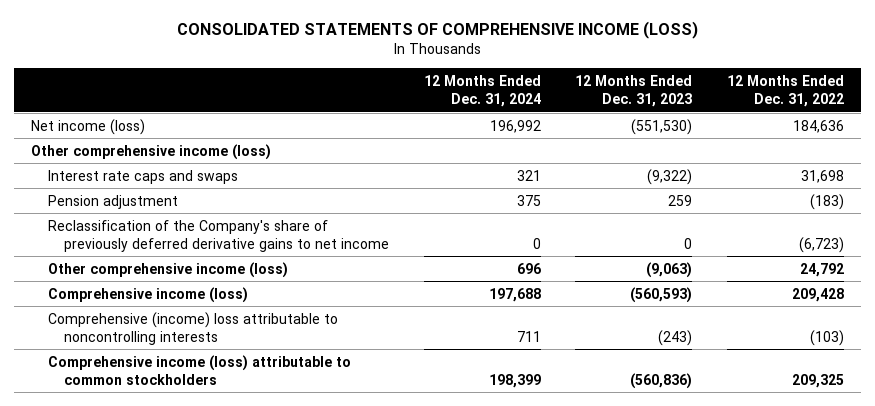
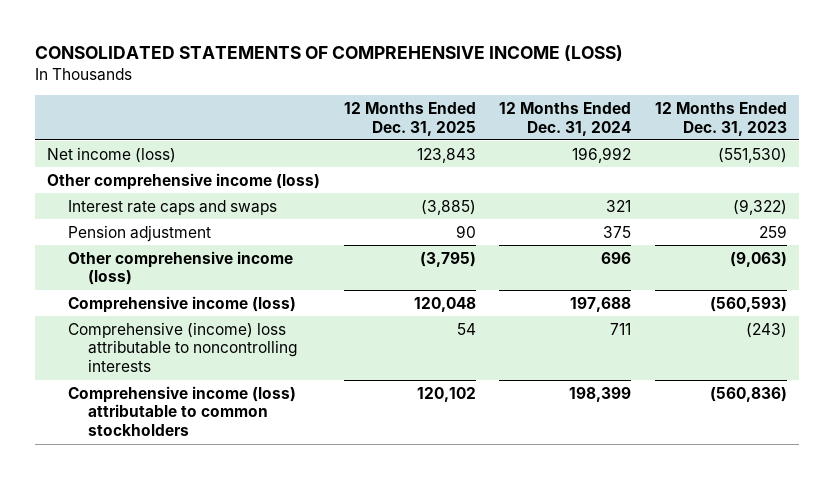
- | 12 Months Ended Dec. 31, 2024 | 12 Months Ended Dec. 31, 2023 | 12 Months Ended Dec. 31, 2022
+ | 12 Months Ended Dec. 31, 2025 | 12 Months Ended Dec. 31, 2024 | 12 Months Ended Dec. 31, 2023
- Reclassification of the Company's share of previously deferred derivative gains to net income | 0 | 0 | (6,723)

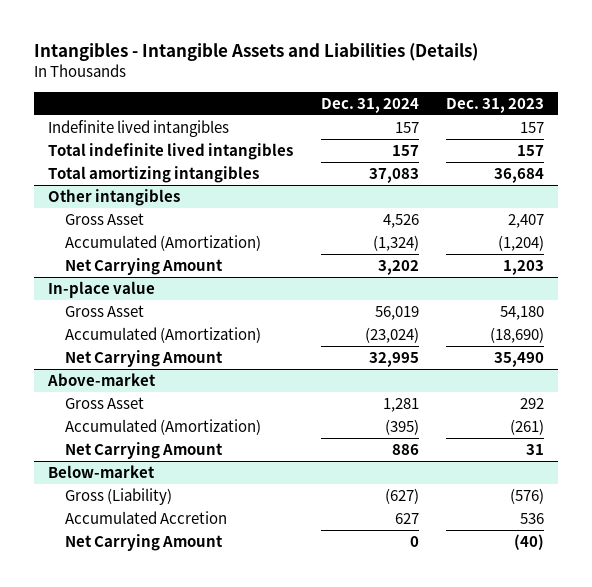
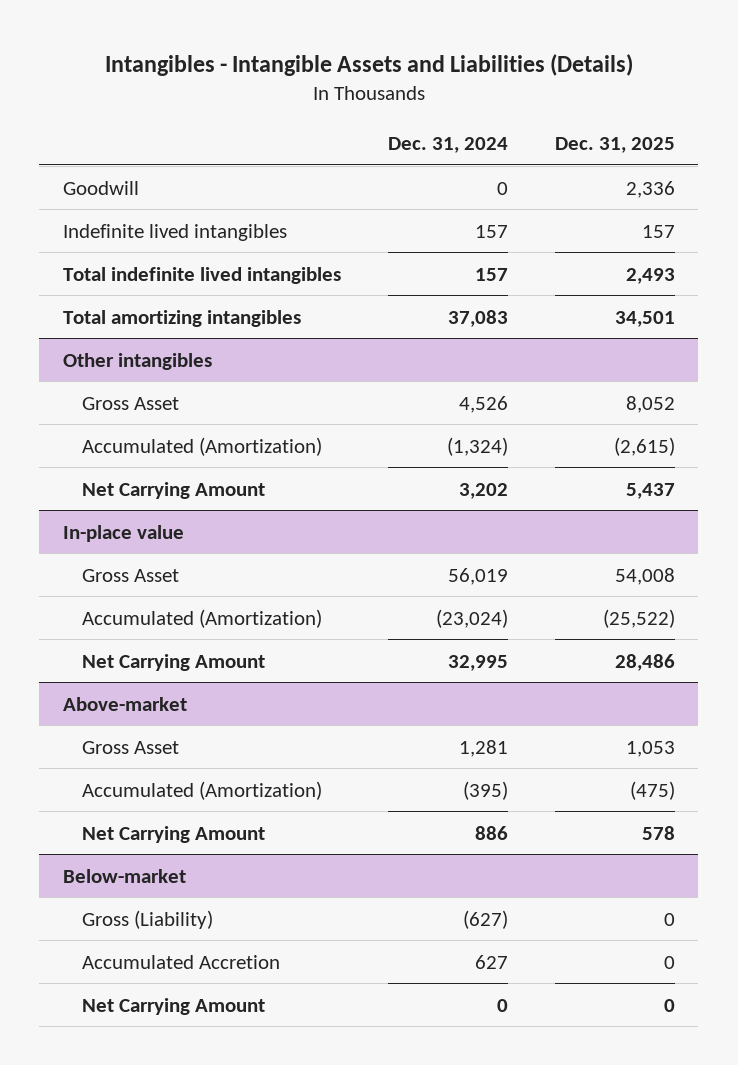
- | Dec. 31, 2024 | Dec. 31, 2023
+ | Dec. 31, 2024 | Dec. 31, 2025
+ Goodwill | 0 | 2,336

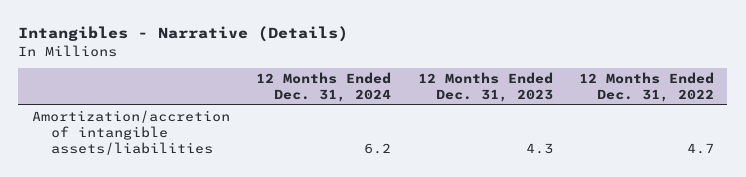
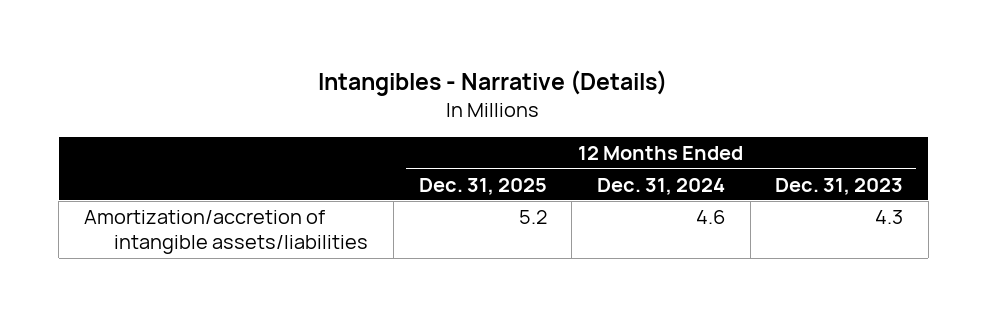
- | 12 Months Ended Dec. 31, 2024 | 12 Months Ended Dec. 31, 2023 | 12 Months Ended Dec. 31, 2022
+ | 12 Months Ended Dec. 31, 2025 | 12 Months Ended Dec. 31, 2024 | 12 Months Ended Dec. 31, 2023
- Amortization/accretion of intangible assets/liabilities | 6.2 | 4.3 | 4.7
+ Amortization/accretion of intangible assets/liabilities | 5.2 | 4.6 | 4.3

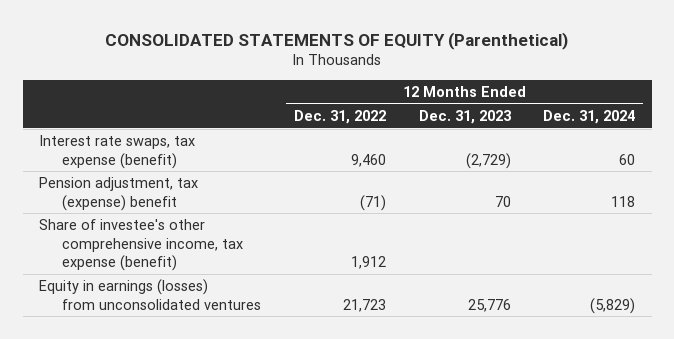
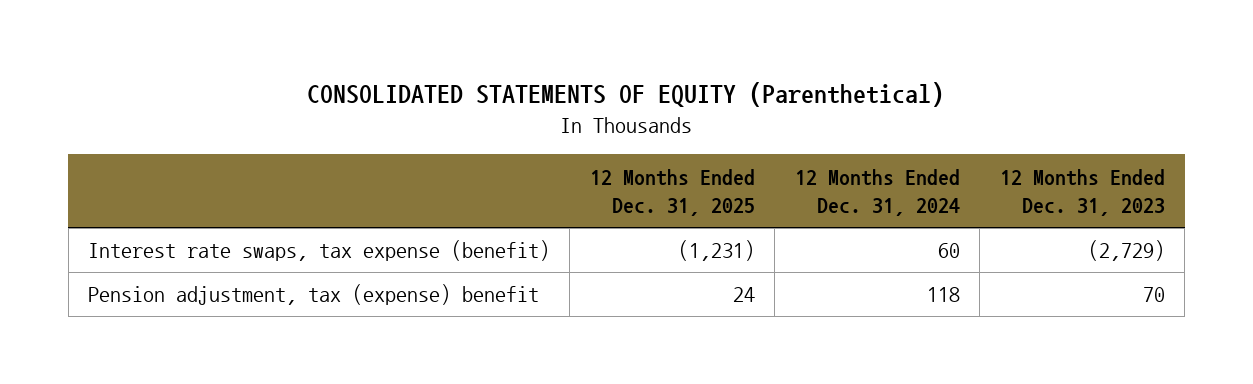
- | 12 Months Ended Dec. 31, 2022 | 12 Months Ended Dec. 31, 2023 | 12 Months Ended Dec. 31, 2024
+ | 12 Months Ended Dec. 31, 2025 | 12 Months Ended Dec. 31, 2024 | 12 Months Ended Dec. 31, 2023
- Share of investee's other comprehensive income, tax expense (benefit) | 1,912 | |
- Equity in earnings (losses) from unconsolidated ventures | 21,723 | 25,776 | (5,829)

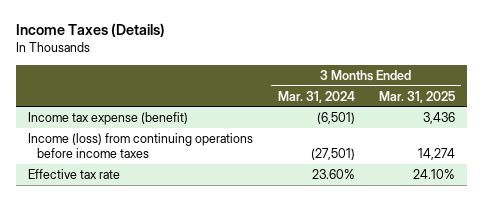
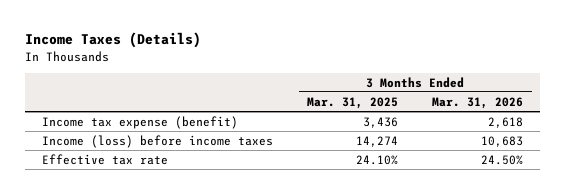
- | 3 Months Ended Mar. 31, 2024 | 3 Months Ended Mar. 31, 2025
+ | 3 Months Ended Mar. 31, 2025 | 3 Months Ended Mar. 31, 2026
- Income (loss) from continuing operations before income taxes | (27,501) | 14,274
+ Income (loss) before income taxes | 14,274 | 10,683

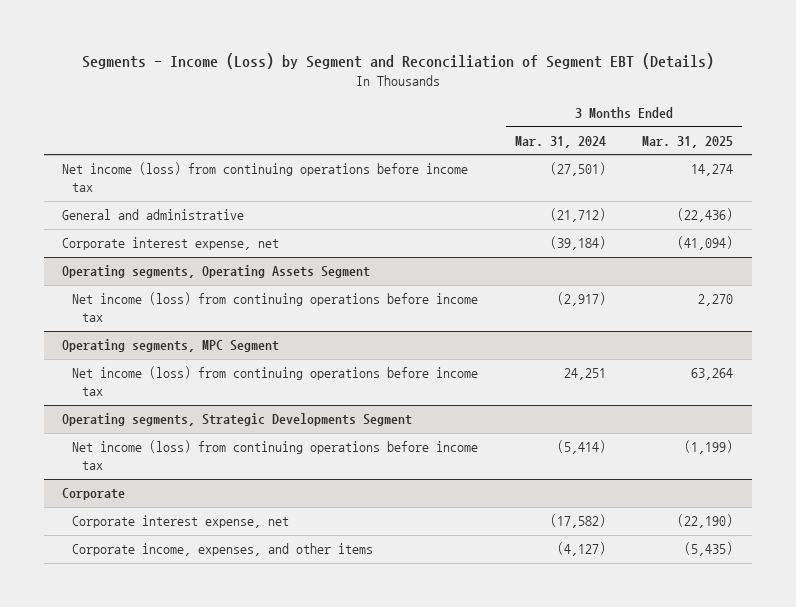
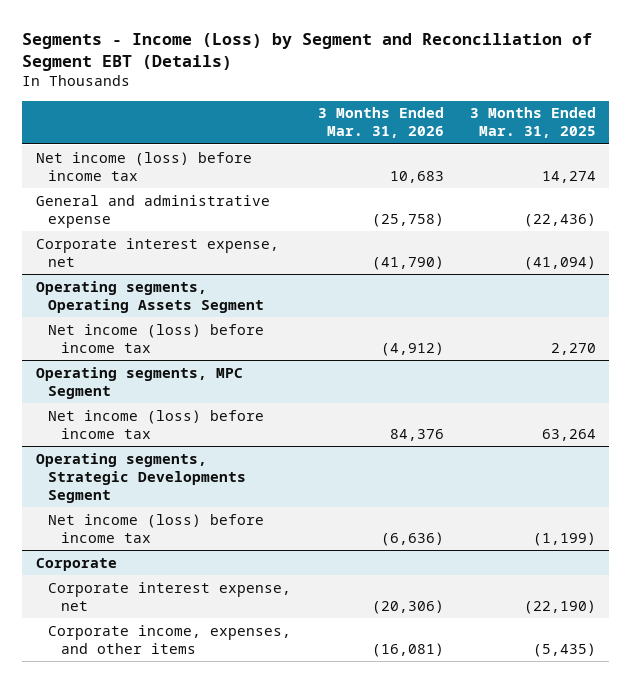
- | 3 Months Ended Mar. 31, 2024 | 3 Months Ended Mar. 31, 2025
+ | 3 Months Ended Mar. 31, 2026 | 3 Months Ended Mar. 31, 2025
- Net income (loss) from continuing operations before income tax | (27,501) | 14,274
- General and administrative | (21,712) | (22,436)
+ Net income (loss) before income tax | 10,683 | 14,274
+ General and administrative expense | (25,758) | (22,436)
@ Operating segments, Operating Assets Segment
- Net income (loss) from continuing operations before income tax | (2,917) | 2,270
+ Net income (loss) before income tax | (4,912) | 2,270
@ Operating segments, MPC Segment
- Net income (loss) from continuing operations before income tax | 24,251 | 63,264
+ Net income (loss) before income tax | 84,376 | 63,264
@ Operating segments, Strategic Developments Segment
- Net income (loss) from continuing operations before income tax | (5,414) | (1,199)
+ Net income (loss) before income tax | (6,636) | (1,199)

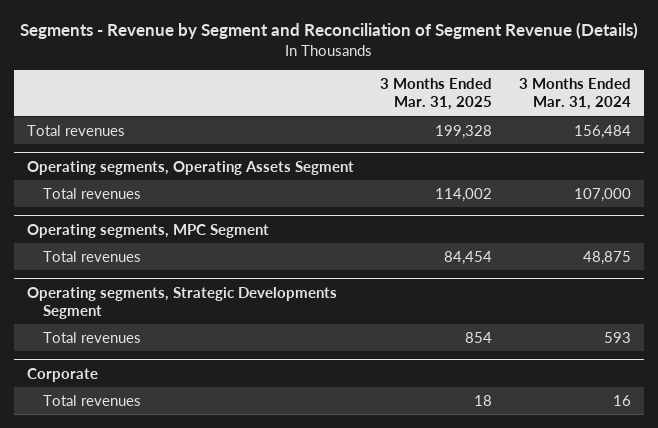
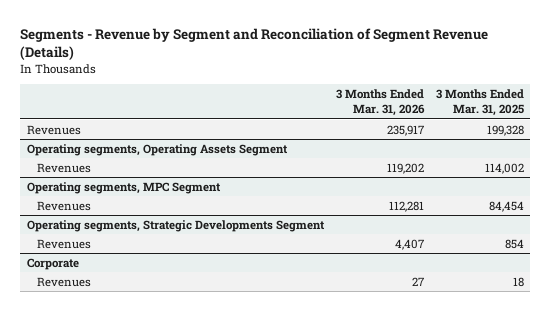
- | 3 Months Ended Mar. 31, 2025 | 3 Months Ended Mar. 31, 2024
+ | 3 Months Ended Mar. 31, 2026 | 3 Months Ended Mar. 31, 2025
- Total revenues | 199,328 | 156,484
+ Revenues | 235,917 | 199,328
@ Operating segments, Operating Assets Segment
- Total revenues | 114,002 | 107,000
+ Revenues | 119,202 | 114,002
@ Operating segments, MPC Segment
- Total revenues | 84,454 | 48,875
+ Revenues | 112,281 | 84,454
@ Operating segments, Strategic Developments Segment
- Total revenues | 854 | 593
+ Revenues | 4,407 | 854
@ Corporate
- Total revenues | 18 | 16
+ Revenues | 27 | 18

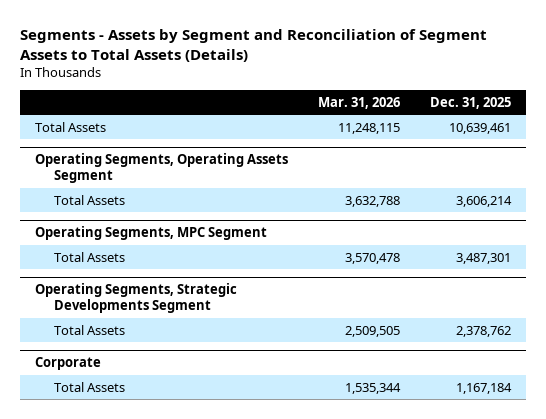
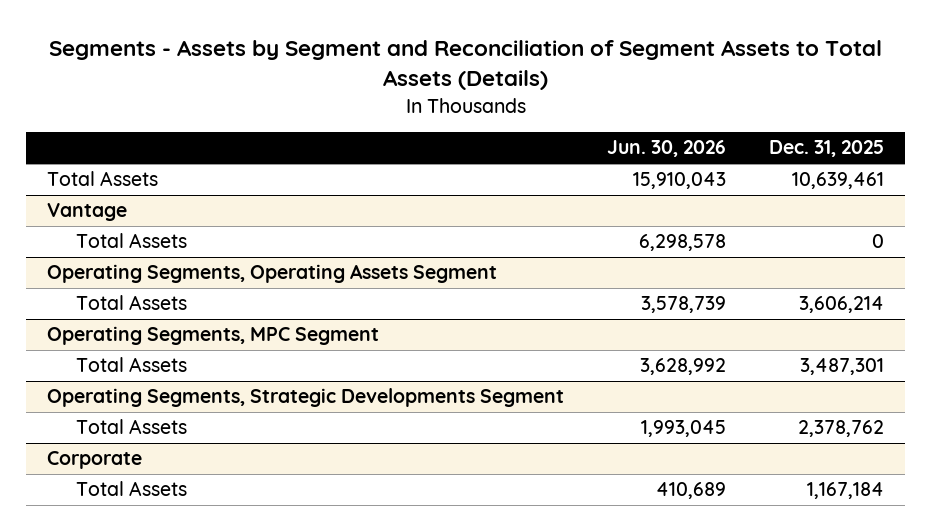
- | Mar. 31, 2026 | Dec. 31, 2025
+ | Jun. 30, 2026 | Dec. 31, 2025
+ Vantage
+ Total Assets | 6,298,578 | 0

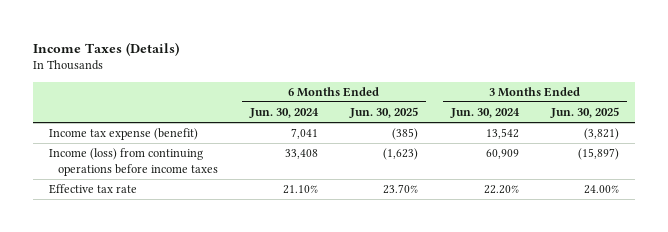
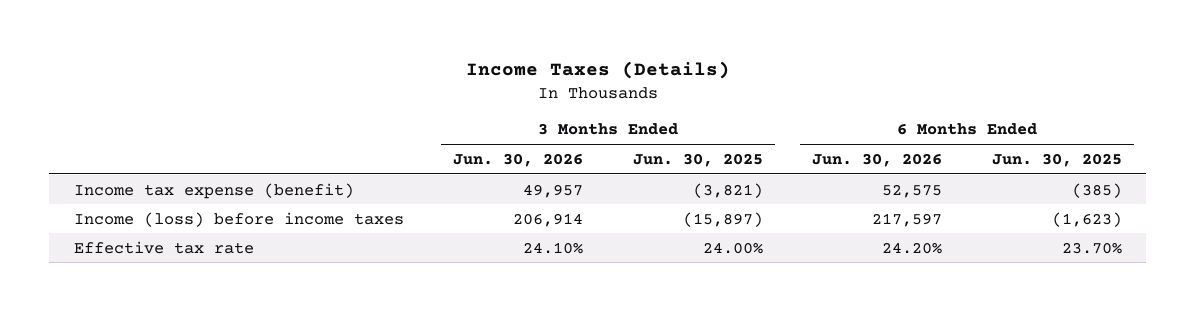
- | 6 Months Ended Jun. 30, 2024 | 6 Months Ended Jun. 30, 2025 | 3 Months Ended Jun. 30, 2024 | 3 Months Ended Jun. 30, 2025
+ | 3 Months Ended Jun. 30, 2026 | 3 Months Ended Jun. 30, 2025 | 6 Months Ended Jun. 30, 2026 | 6 Months Ended Jun. 30, 2025
- Income (loss) from continuing operations before income taxes | 33,408 | (1,623) | 60,909 | (15,897)
+ Income (loss) before income taxes | 206,914 | (15,897) | 217,597 | (1,623)

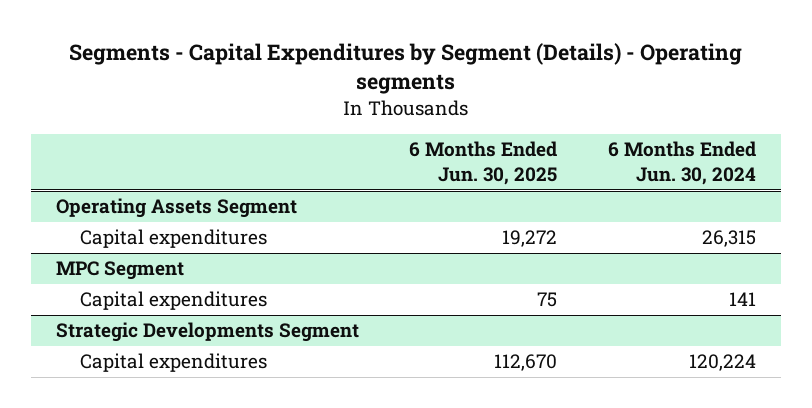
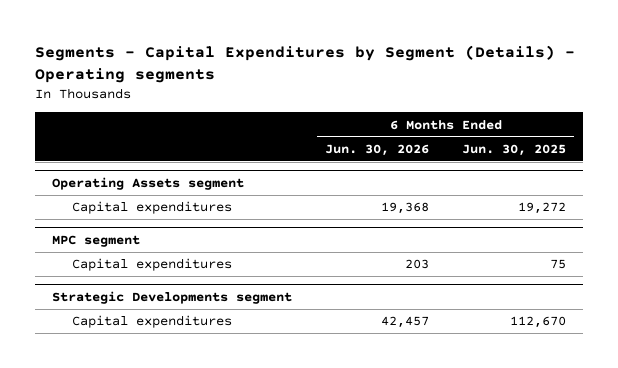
- | 6 Months Ended Jun. 30, 2025 | 6 Months Ended Jun. 30, 2024
+ | 6 Months Ended Jun. 30, 2026 | 6 Months Ended Jun. 30, 2025
- Operating Assets Segment
+ Operating Assets segment
- MPC Segment
+ MPC segment
- Strategic Developments Segment
+ Strategic Developments segment

